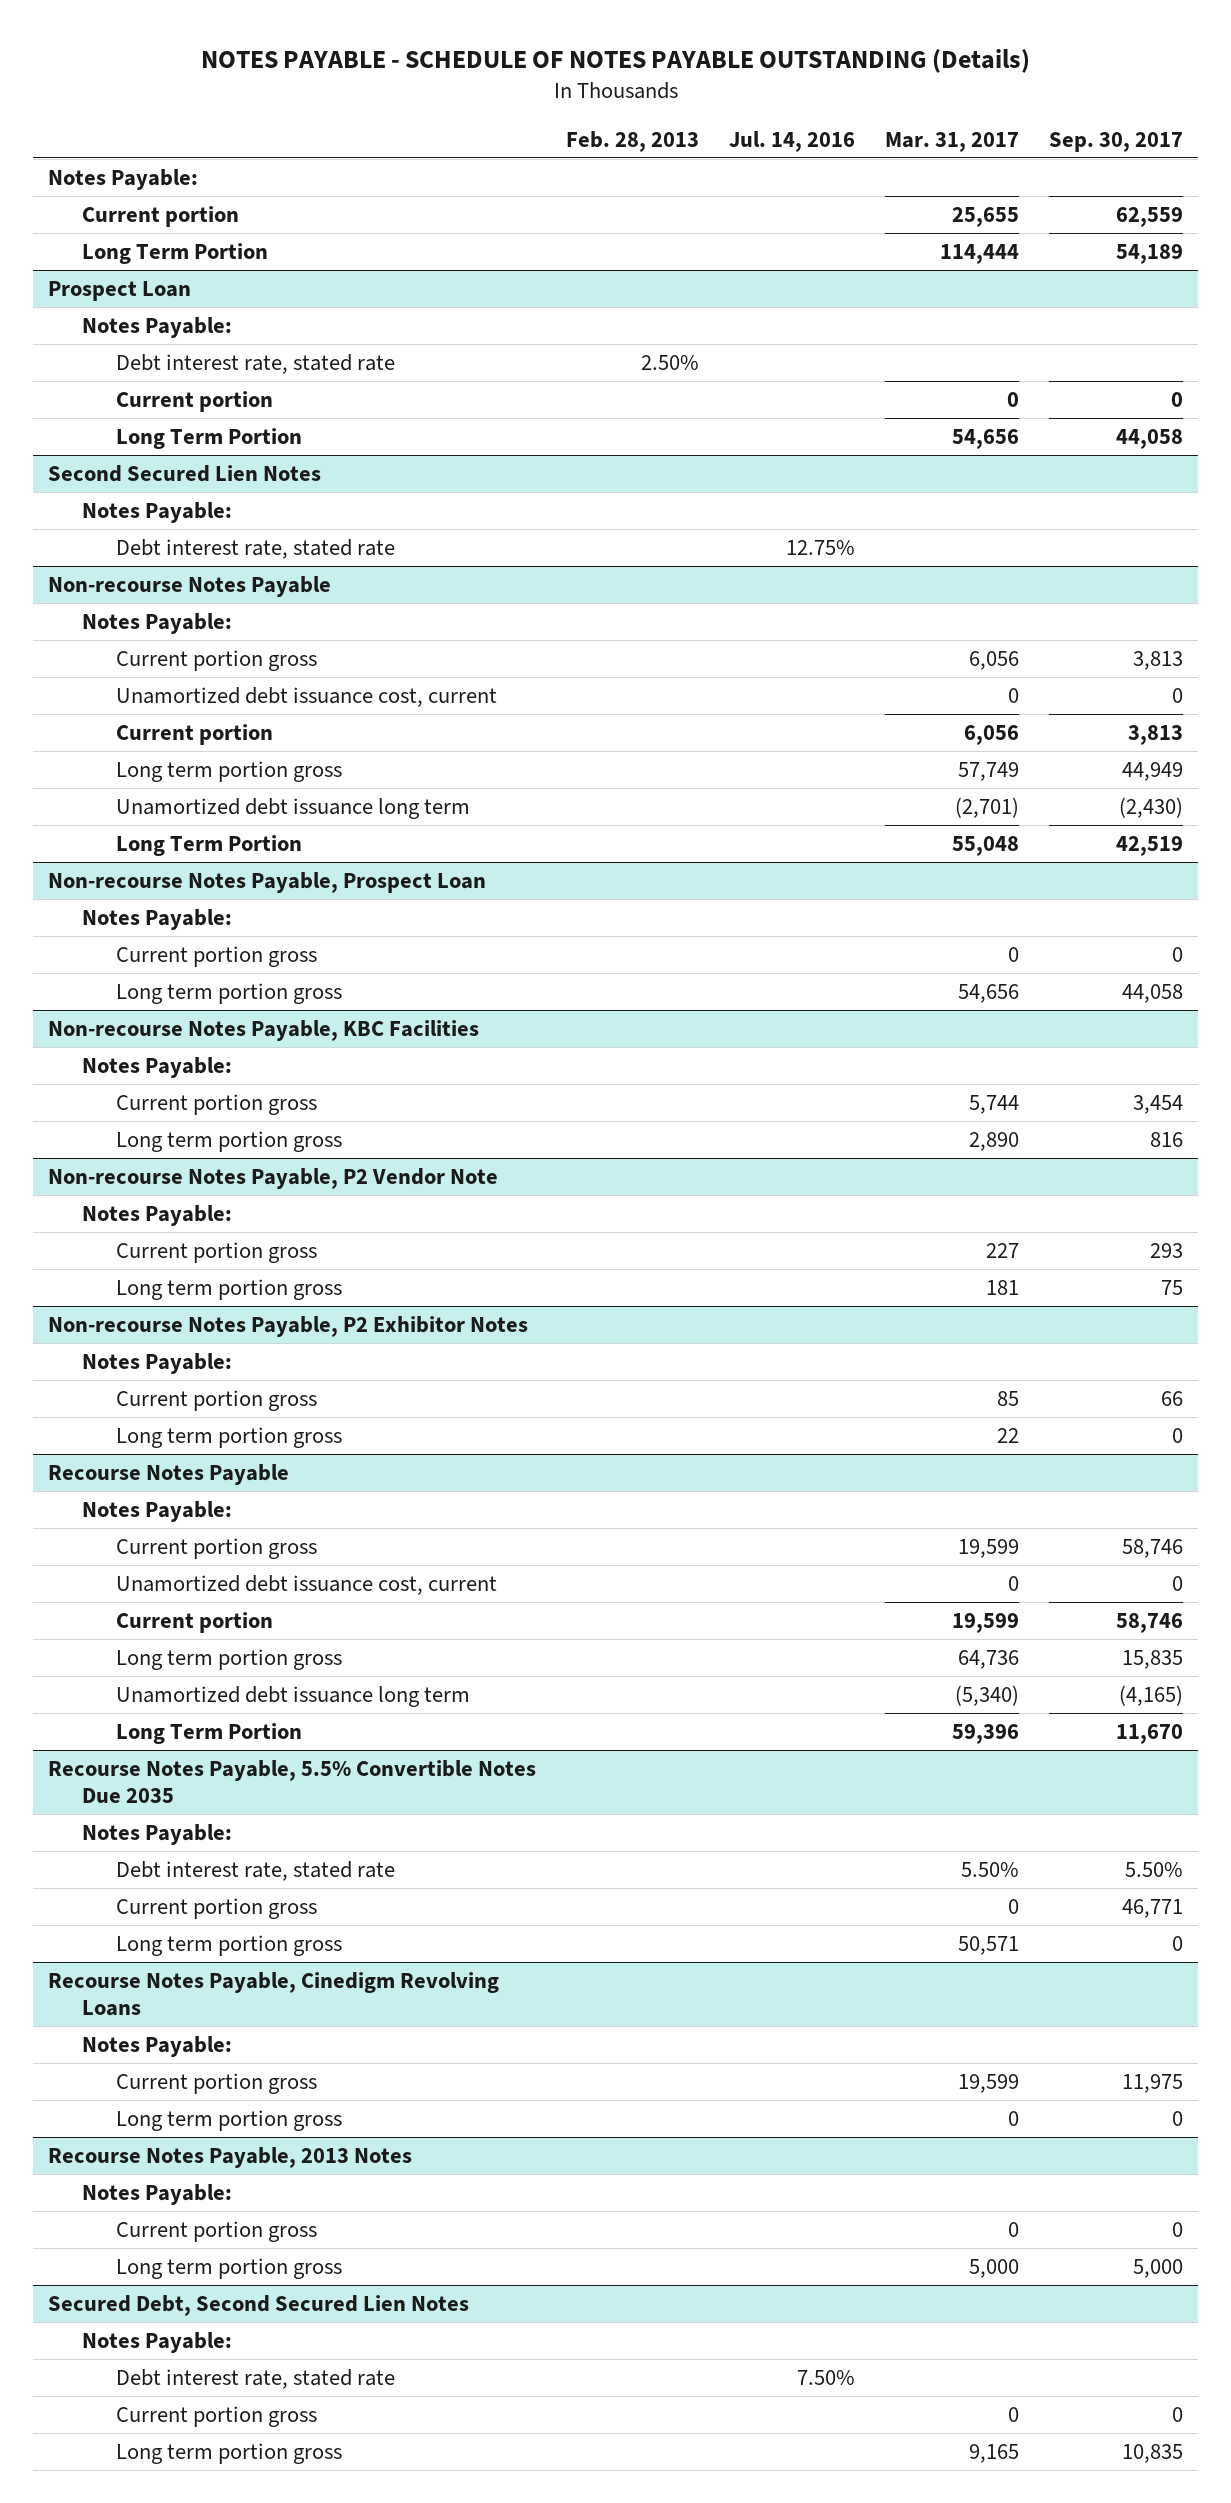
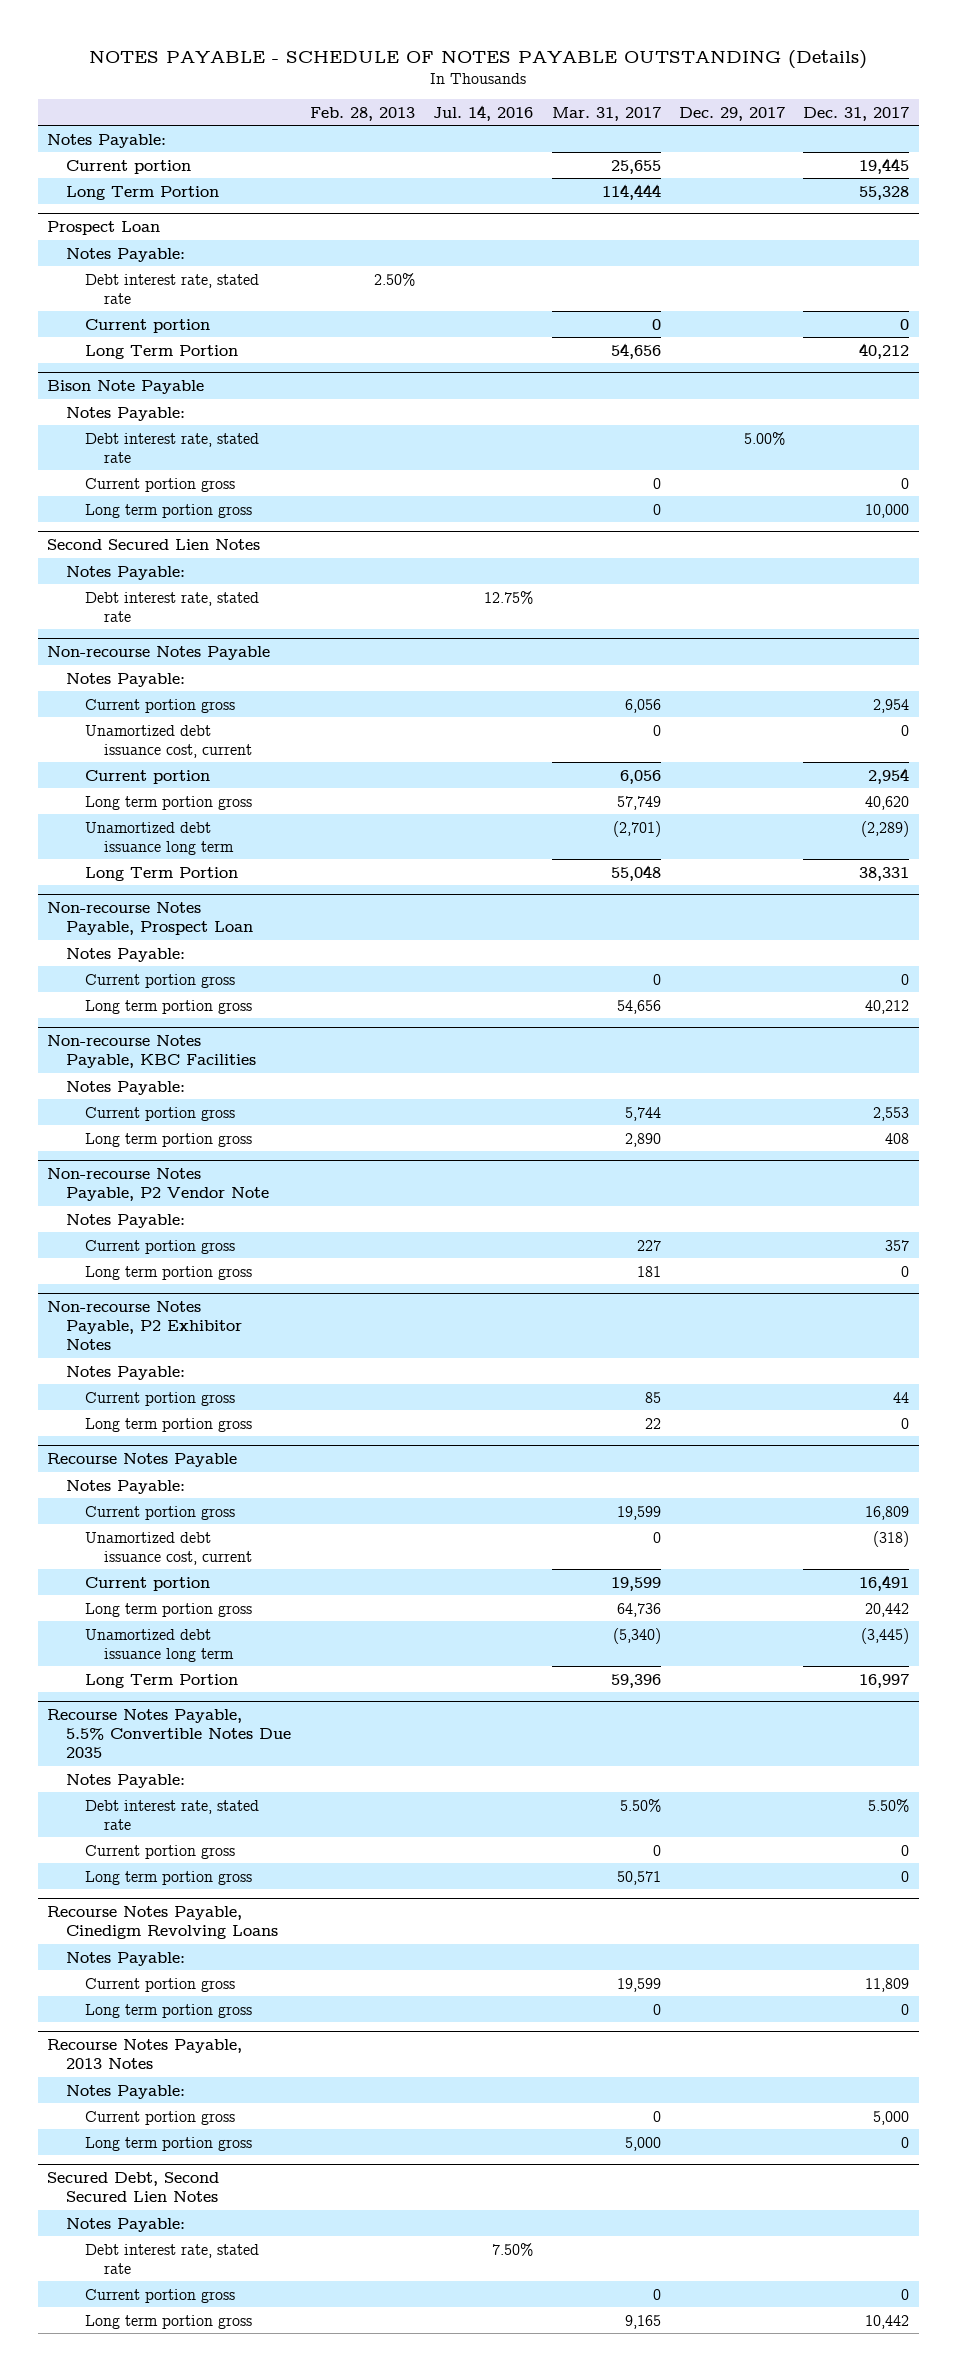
- | Feb. 28, 2013 | Jul. 14, 2016 | Mar. 31, 2017 | Sep. 30, 2017
+ | Feb. 28, 2013 | Jul. 14, 2016 | Mar. 31, 2017 | Dec. 29, 2017 | Dec. 31, 2017
+ Bison Note Payable
+ Notes Payable:
+ Debt interest rate, stated rate | | | | 5.00% |
+ Current portion gross | | | 0 | | 0
+ Long term portion gross | | | 0 | | 10,000

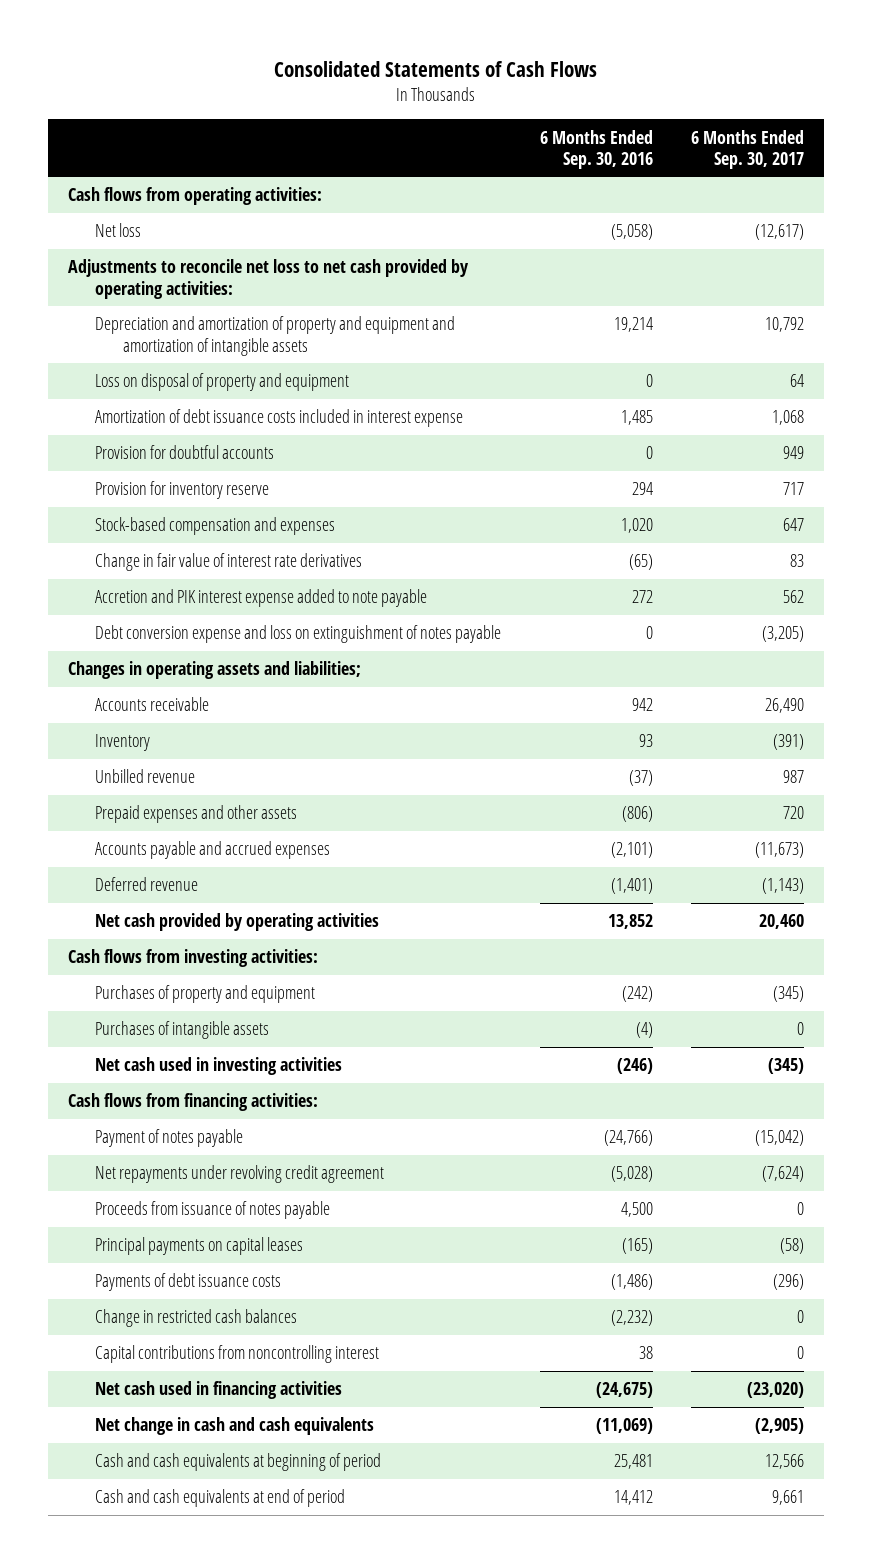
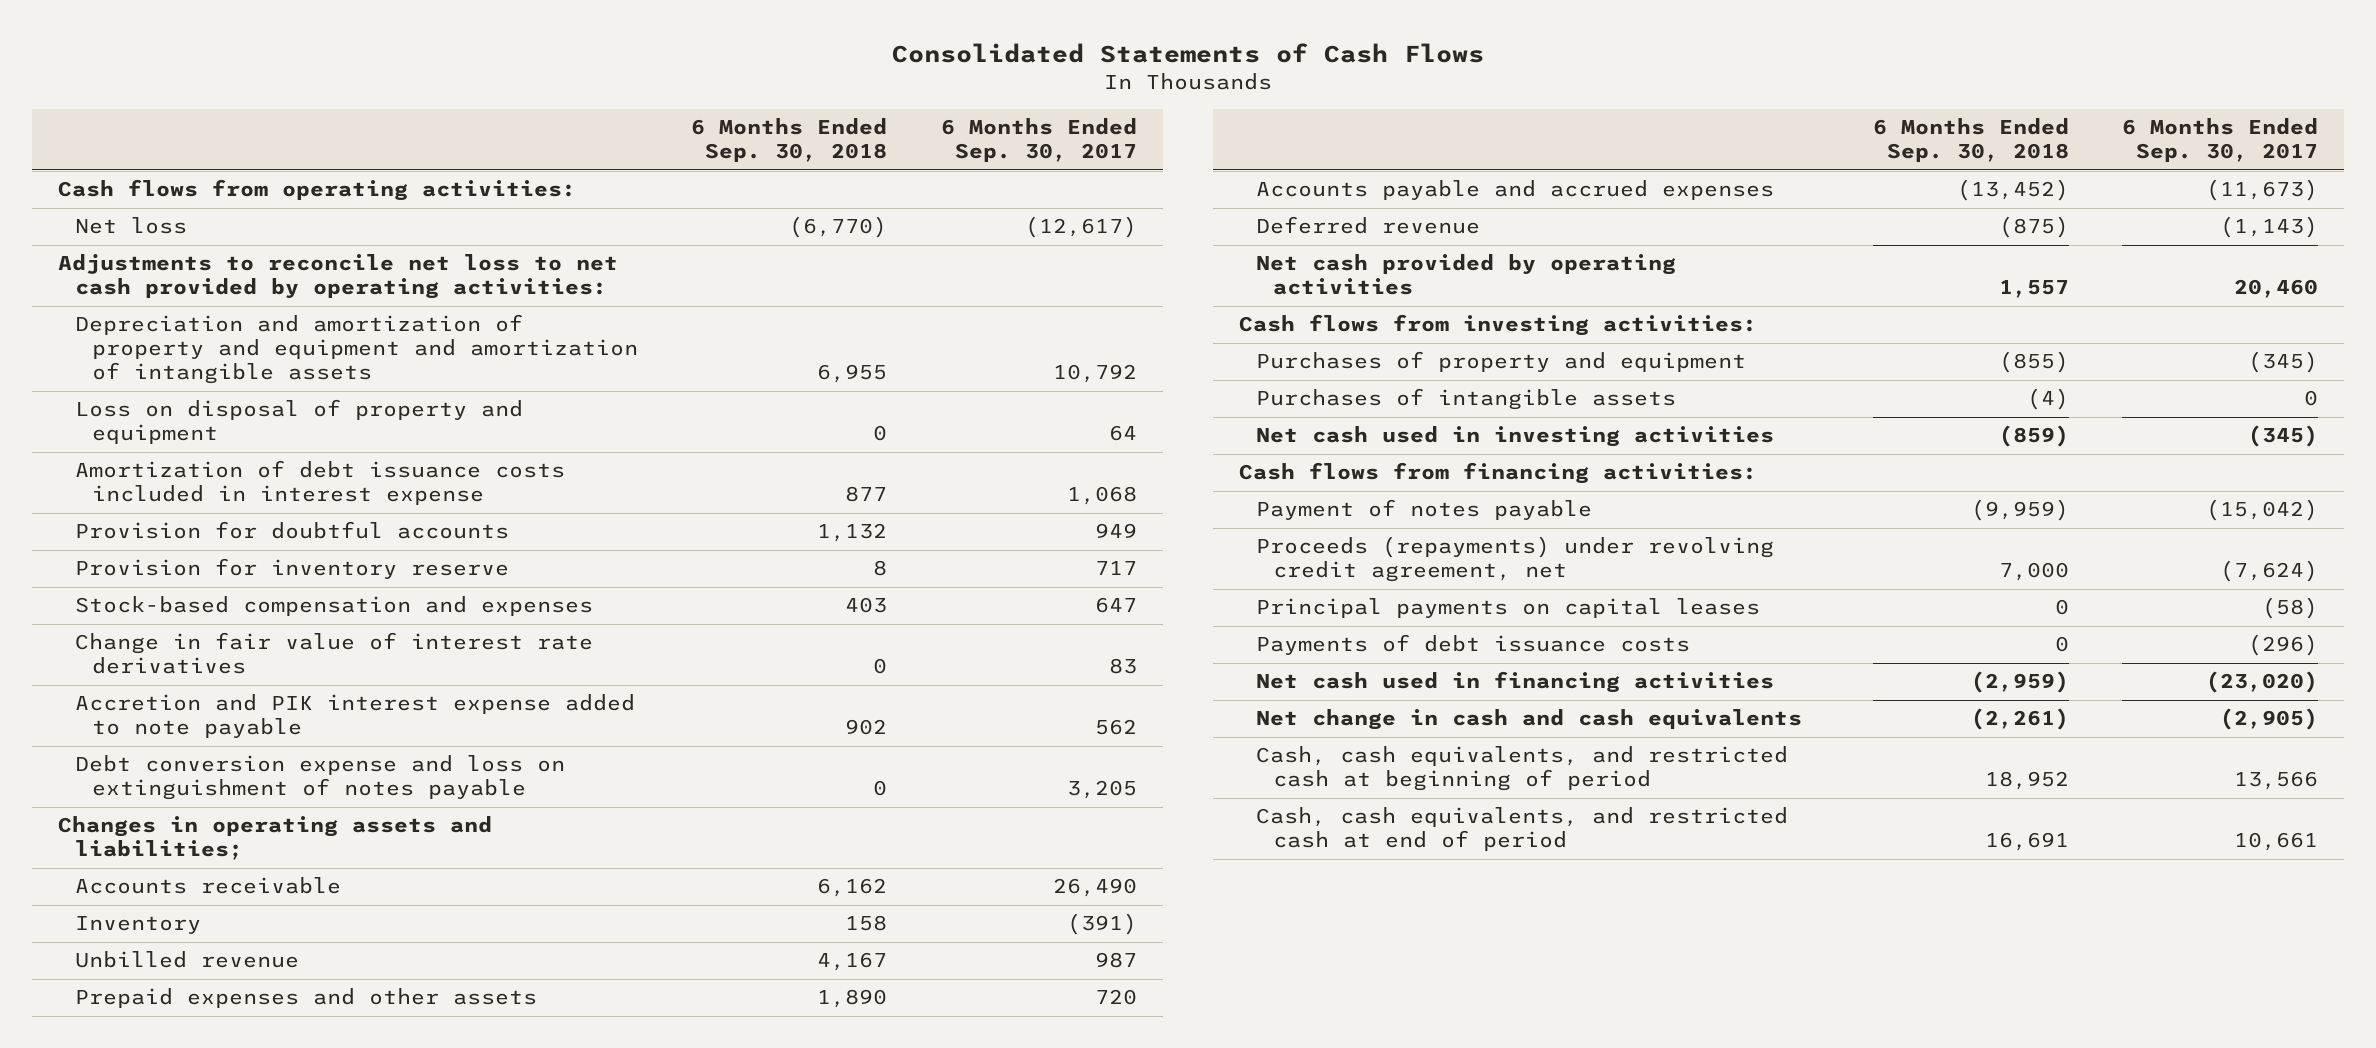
- | 6 Months Ended Sep. 30, 2016 | 6 Months Ended Sep. 30, 2017
+ | 6 Months Ended Sep. 30, 2018 | 6 Months Ended Sep. 30, 2017
- Debt conversion expense and loss on extinguishment of notes payable | 0 | (3,205)
+ Debt conversion expense and loss on extinguishment of notes payable | 0 | 3,205
- Net repayments under revolving credit agreement | (5,028) | (7,624)
- Proceeds from issuance of notes payable | 4,500 | 0
+ Proceeds (repayments) under revolving credit agreement, net | 7,000 | (7,624)
- Change in restricted cash balances | (2,232) | 0
- Capital contributions from noncontrolling interest | 38 | 0
- Cash and cash equivalents at beginning of period | 25,481 | 12,566
- Cash and cash equivalents at end of period | 14,412 | 9,661
+ Cash, cash equivalents, and restricted cash at beginning of period | 18,952 | 13,566
+ Cash, cash equivalents, and restricted cash at end of period | 16,691 | 10,661

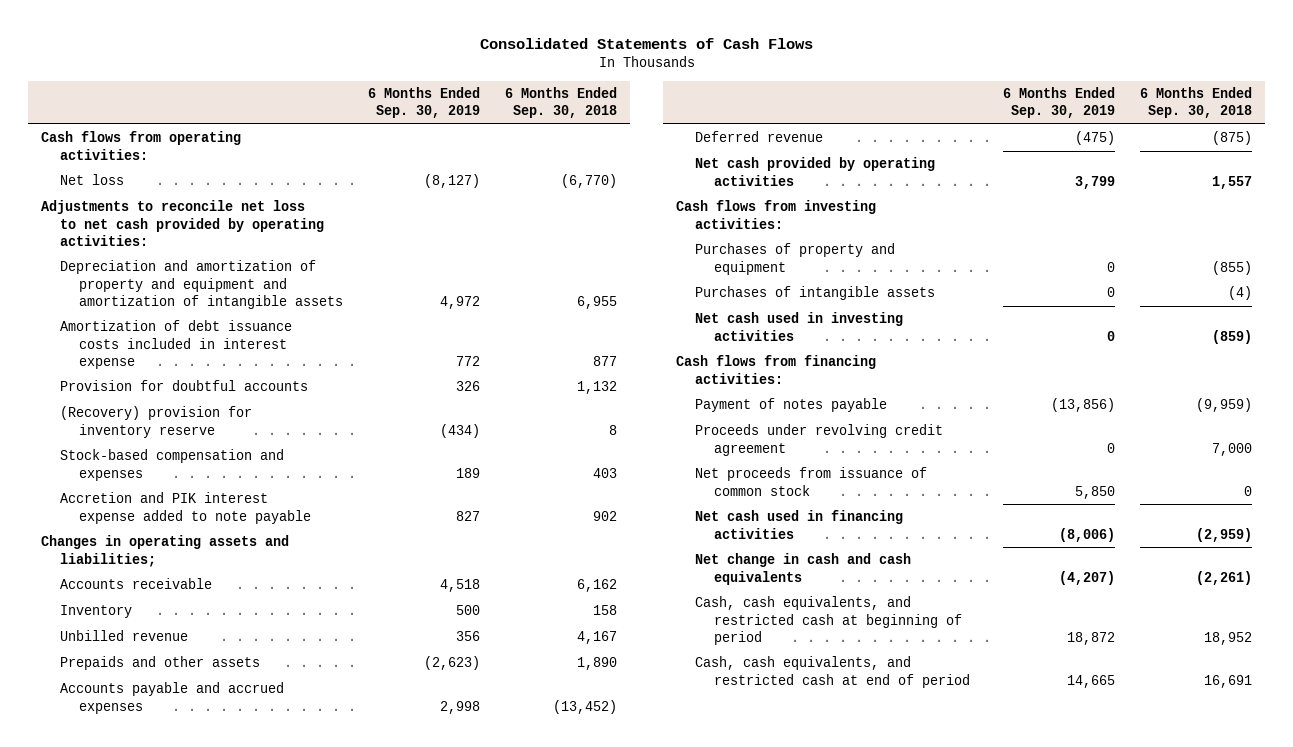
- | 6 Months Ended Sep. 30, 2018 | 6 Months Ended Sep. 30, 2017
+ | 6 Months Ended Sep. 30, 2019 | 6 Months Ended Sep. 30, 2018
- Loss on disposal of property and equipment | 0 | 64
- Provision for inventory reserve | 8 | 717
+ (Recovery) provision for inventory reserve | (434) | 8
- Change in fair value of interest rate derivatives | 0 | 83
- Debt conversion expense and loss on extinguishment of notes payable | 0 | 3,205
- Prepaid expenses and other assets | 1,890 | 720
+ Prepaids and other assets | (2,623) | 1,890
- Proceeds (repayments) under revolving credit agreement, net | 7,000 | (7,624)
- Principal payments on capital leases | 0 | (58)
- Payments of debt issuance costs | 0 | (296)
+ Proceeds under revolving credit agreement | 0 | 7,000
+ Net proceeds from issuance of common stock | 5,850 | 0

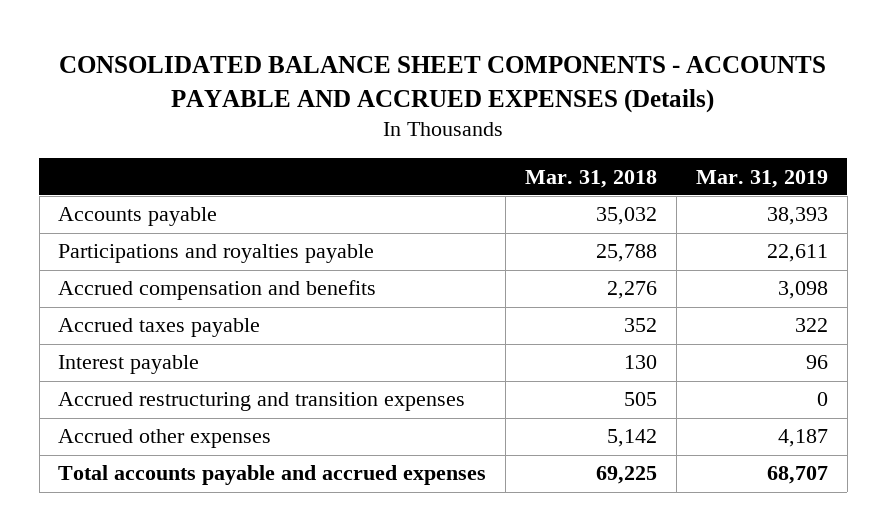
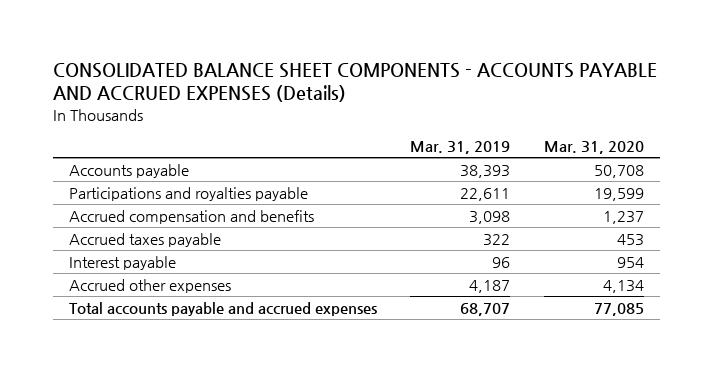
- | Mar. 31, 2018 | Mar. 31, 2019
+ | Mar. 31, 2019 | Mar. 31, 2020
- Accrued restructuring and transition expenses | 505 | 0

